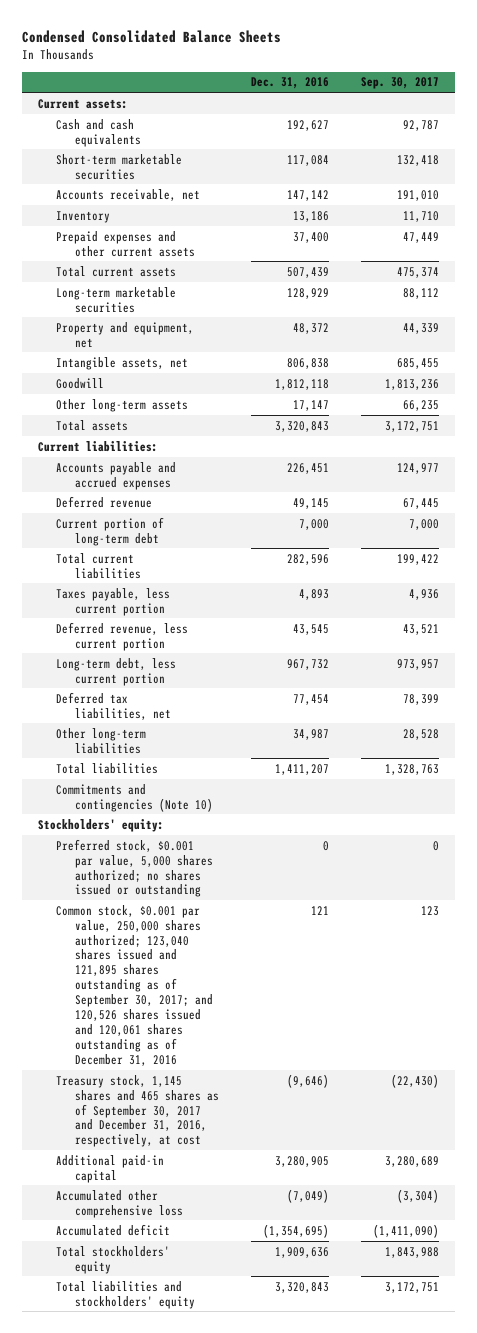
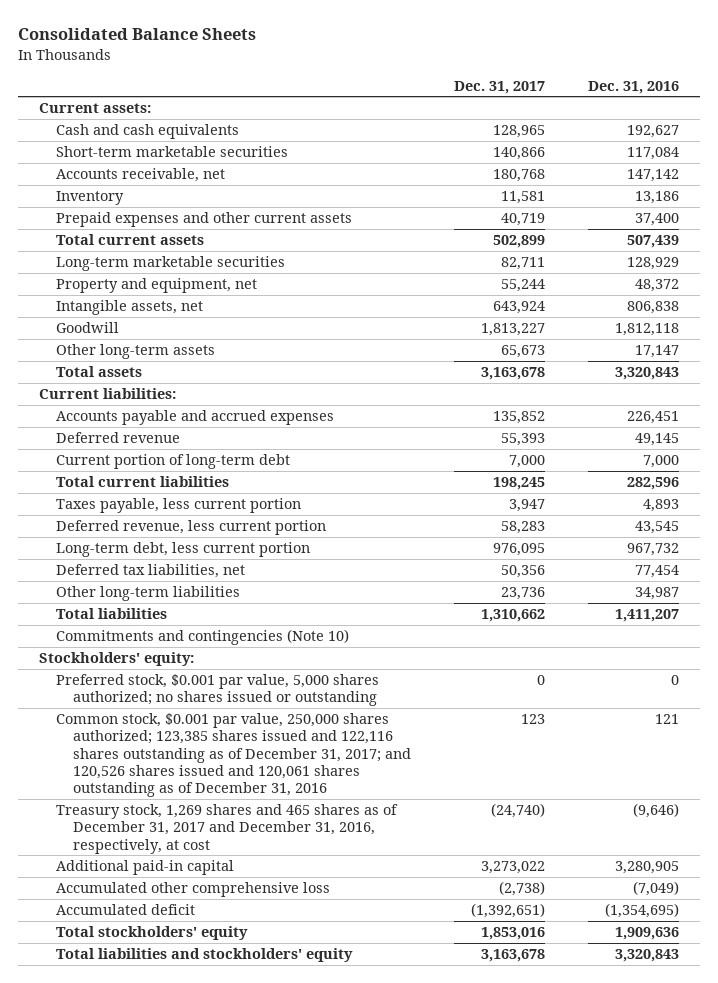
- Condensed Consolidated Balance Sheets
+ Consolidated Balance Sheets
- | Dec. 31, 2016 | Sep. 30, 2017
+ | Dec. 31, 2017 | Dec. 31, 2016
- Common stock, $0.001 par value, 250,000 shares authorized; 123,040 shares issued and 121,895 shares outstanding as of September 30, 2017; and 120,526 shares issued and 120,061 shares outstanding as of December 31, 2016 | 121 | 123
- Treasury stock, 1,145 shares and 465 shares as of September 30, 2017 and December 31, 2016, respectively, at cost | (9,646) | (22,430)
+ Common stock, $0.001 par value, 250,000 shares authorized; 123,385 shares issued and 122,116 shares outstanding as of December 31, 2017; and 120,526 shares issued and 120,061 shares outstanding as of December 31, 2016 | 123 | 121
+ Treasury stock, 1,269 shares and 465 shares as of December 31, 2017 and December 31, 2016, respectively, at cost | (24,740) | (9,646)

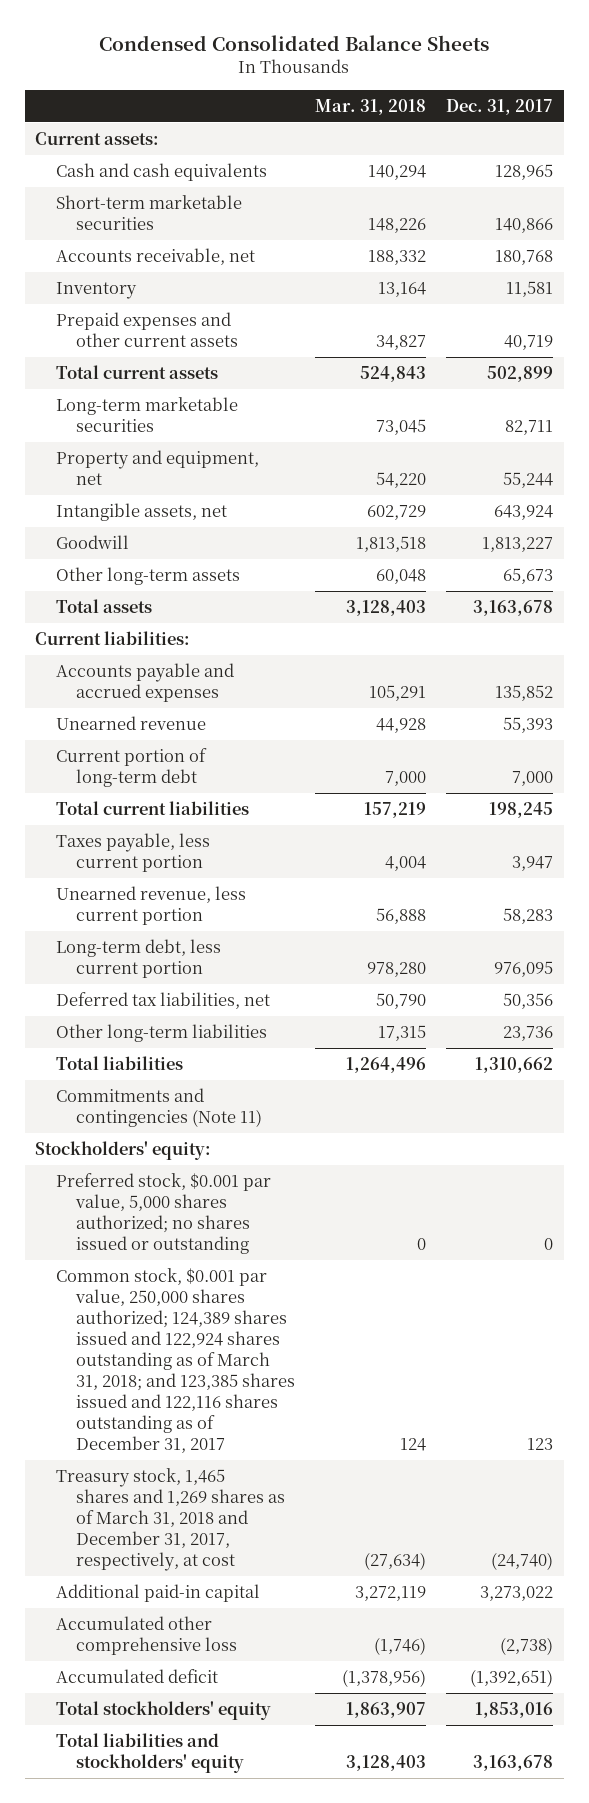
- Consolidated Balance Sheets
+ Condensed Consolidated Balance Sheets
- | Dec. 31, 2017 | Dec. 31, 2016
+ | Mar. 31, 2018 | Dec. 31, 2017
- Deferred revenue | 55,393 | 49,145
+ Unearned revenue | 44,928 | 55,393
- Deferred revenue, less current portion | 58,283 | 43,545
+ Unearned revenue, less current portion | 56,888 | 58,283
- Commitments and contingencies (Note 10)
+ Commitments and contingencies (Note 11)
- Common stock, $0.001 par value, 250,000 shares authorized; 123,385 shares issued and 122,116 shares outstanding as of December 31, 2017; and 120,526 shares issued and 120,061 shares outstanding as of December 31, 2016 | 123 | 121
- Treasury stock, 1,269 shares and 465 shares as of December 31, 2017 and December 31, 2016, respectively, at cost | (24,740) | (9,646)
+ Common stock, $0.001 par value, 250,000 shares authorized; 124,389 shares issued and 122,924 shares outstanding as of March 31, 2018; and 123,385 shares issued and 122,116 shares outstanding as of December 31, 2017 | 124 | 123
+ Treasury stock, 1,465 shares and 1,269 shares as of March 31, 2018 and December 31, 2017, respectively, at cost | (27,634) | (24,740)

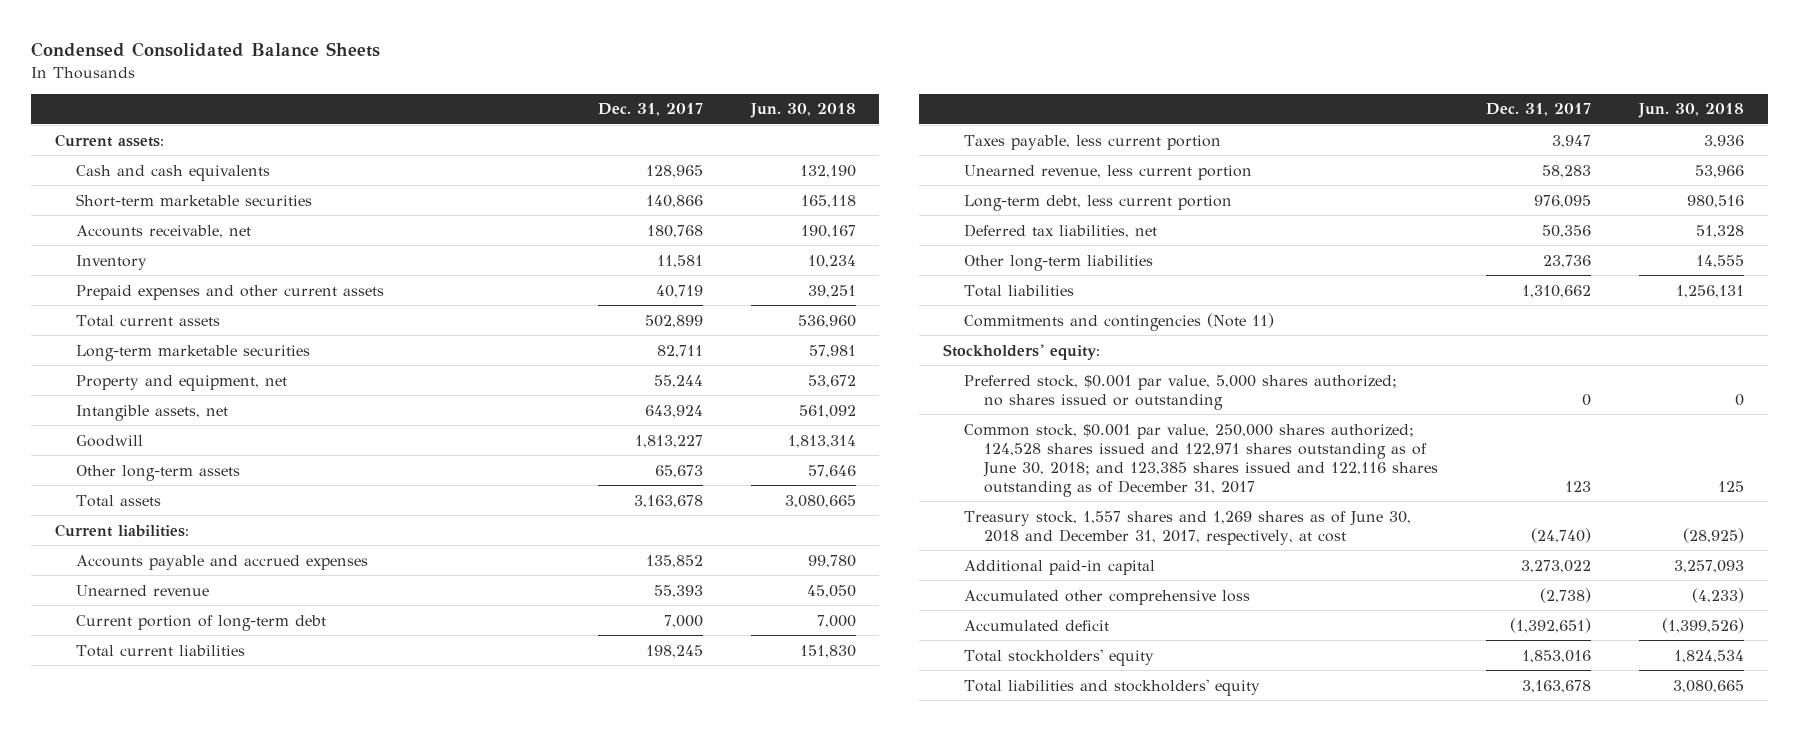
- | Mar. 31, 2018 | Dec. 31, 2017
+ | Dec. 31, 2017 | Jun. 30, 2018
- Common stock, $0.001 par value, 250,000 shares authorized; 124,389 shares issued and 122,924 shares outstanding as of March 31, 2018; and 123,385 shares issued and 122,116 shares outstanding as of December 31, 2017 | 124 | 123
- Treasury stock, 1,465 shares and 1,269 shares as of March 31, 2018 and December 31, 2017, respectively, at cost | (27,634) | (24,740)
+ Common stock, $0.001 par value, 250,000 shares authorized; 124,528 shares issued and 122,971 shares outstanding as of June 30, 2018; and 123,385 shares issued and 122,116 shares outstanding as of December 31, 2017 | 123 | 125
+ Treasury stock, 1,557 shares and 1,269 shares as of June 30, 2018 and December 31, 2017, respectively, at cost | (24,740) | (28,925)

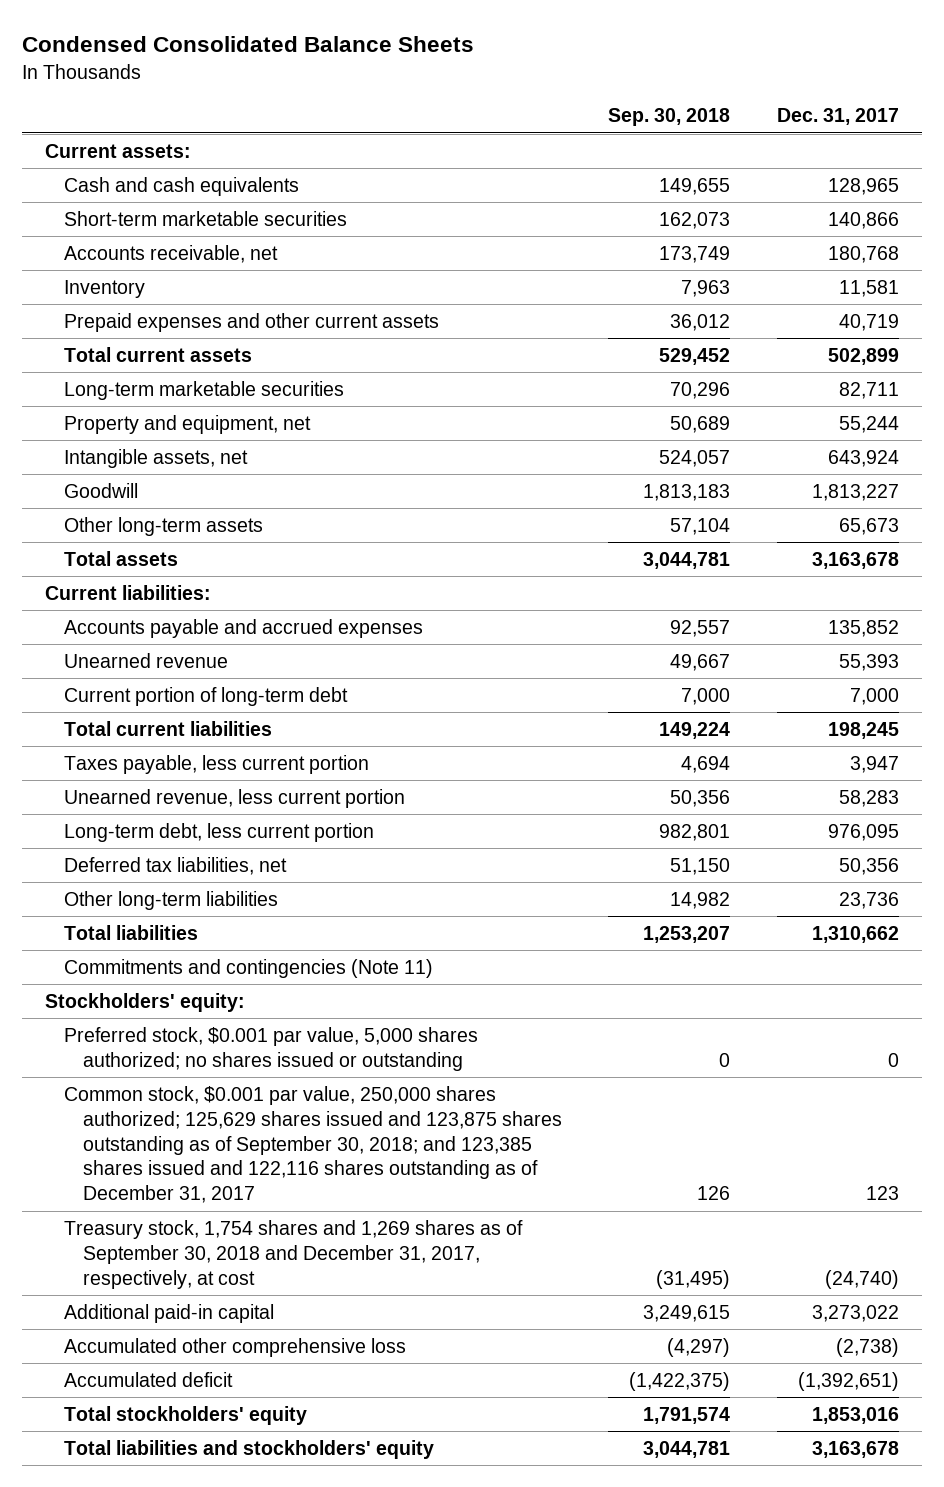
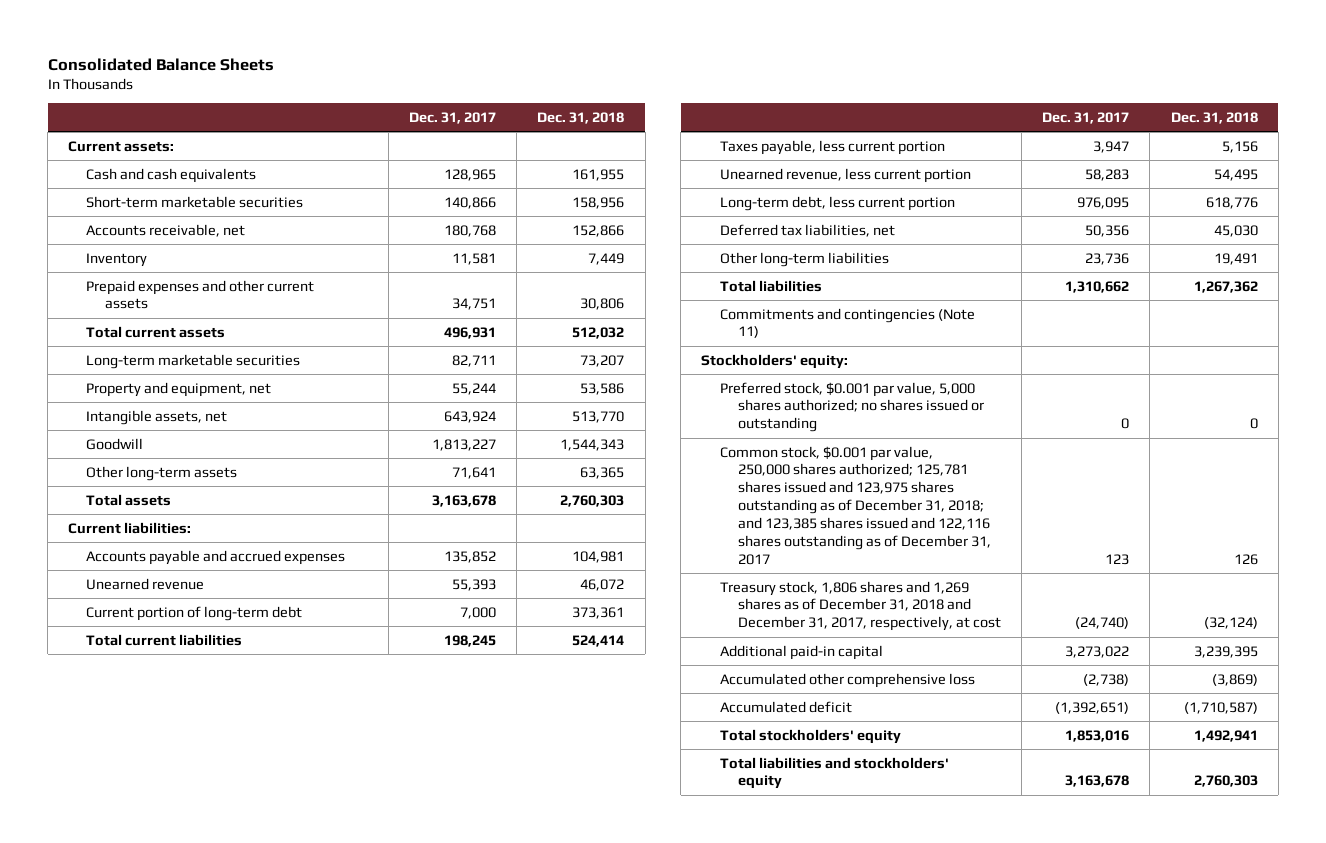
- Condensed Consolidated Balance Sheets
+ Consolidated Balance Sheets
- | Sep. 30, 2018 | Dec. 31, 2017
+ | Dec. 31, 2017 | Dec. 31, 2018
- Prepaid expenses and other current assets | 36,012 | 40,719
- Total current assets | 529,452 | 502,899
+ Prepaid expenses and other current assets | 34,751 | 30,806
+ Total current assets | 496,931 | 512,032
- Other long-term assets | 57,104 | 65,673
+ Other long-term assets | 71,641 | 63,365
- Common stock, $0.001 par value, 250,000 shares authorized; 125,629 shares issued and 123,875 shares outstanding as of September 30, 2018; and 123,385 shares issued and 122,116 shares outstanding as of December 31, 2017 | 126 | 123
- Treasury stock, 1,754 shares and 1,269 shares as of September 30, 2018 and December 31, 2017, respectively, at cost | (31,495) | (24,740)
+ Common stock, $0.001 par value, 250,000 shares authorized; 125,781 shares issued and 123,975 shares outstanding as of December 31, 2018; and 123,385 shares issued and 122,116 shares outstanding as of December 31, 2017 | 123 | 126
+ Treasury stock, 1,806 shares and 1,269 shares as of December 31, 2018 and December 31, 2017, respectively, at cost | (24,740) | (32,124)

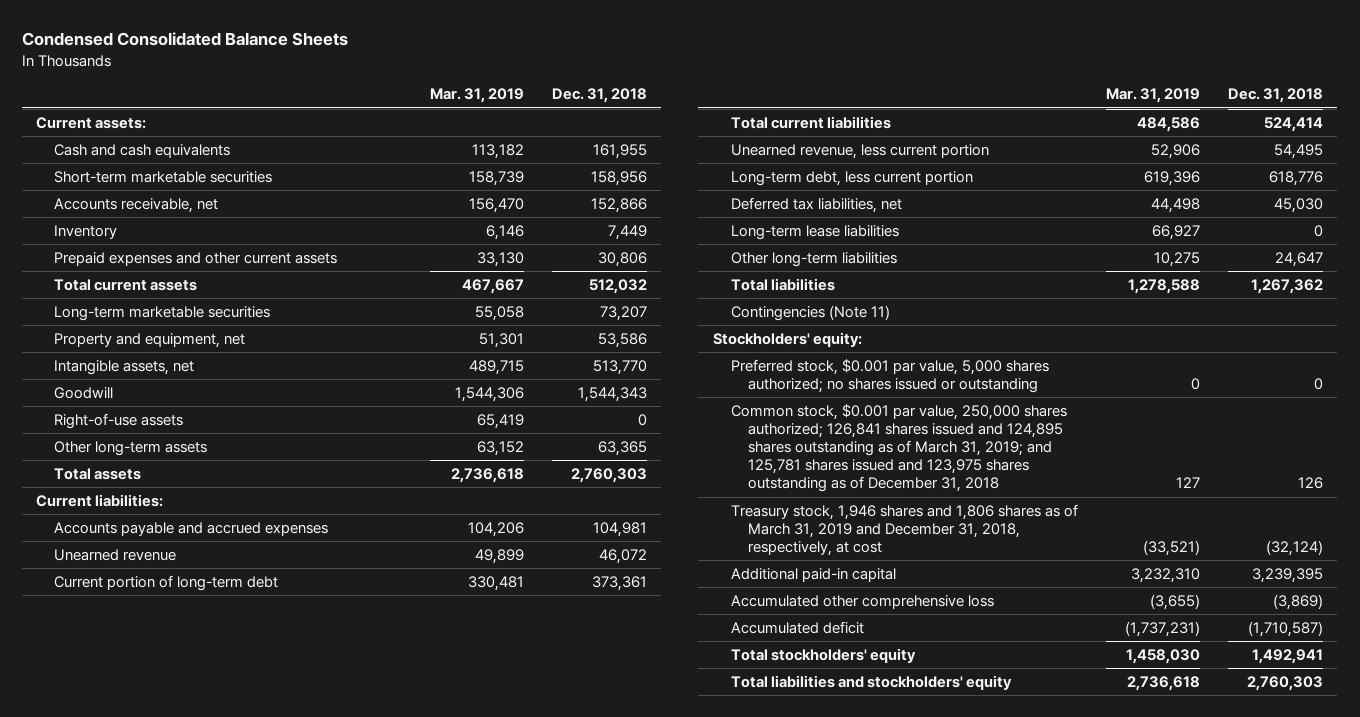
- Consolidated Balance Sheets
+ Condensed Consolidated Balance Sheets
- | Dec. 31, 2017 | Dec. 31, 2018
+ | Mar. 31, 2019 | Dec. 31, 2018
+ Right-of-use assets | 65,419 | 0
- Taxes payable, less current portion | 3,947 | 5,156
- Other long-term liabilities | 23,736 | 19,491
+ Long-term lease liabilities | 66,927 | 0
+ Other long-term liabilities | 10,275 | 24,647
- Commitments and contingencies (Note 11)
+ Contingencies (Note 11)
- Common stock, $0.001 par value, 250,000 shares authorized; 125,781 shares issued and 123,975 shares outstanding as of December 31, 2018; and 123,385 shares issued and 122,116 shares outstanding as of December 31, 2017 | 123 | 126
- Treasury stock, 1,806 shares and 1,269 shares as of December 31, 2018 and December 31, 2017, respectively, at cost | (24,740) | (32,124)
+ Common stock, $0.001 par value, 250,000 shares authorized; 126,841 shares issued and 124,895 shares outstanding as of March 31, 2019; and 125,781 shares issued and 123,975 shares outstanding as of December 31, 2018 | 127 | 126
+ Treasury stock, 1,946 shares and 1,806 shares as of March 31, 2019 and December 31, 2018, respectively, at cost | (33,521) | (32,124)

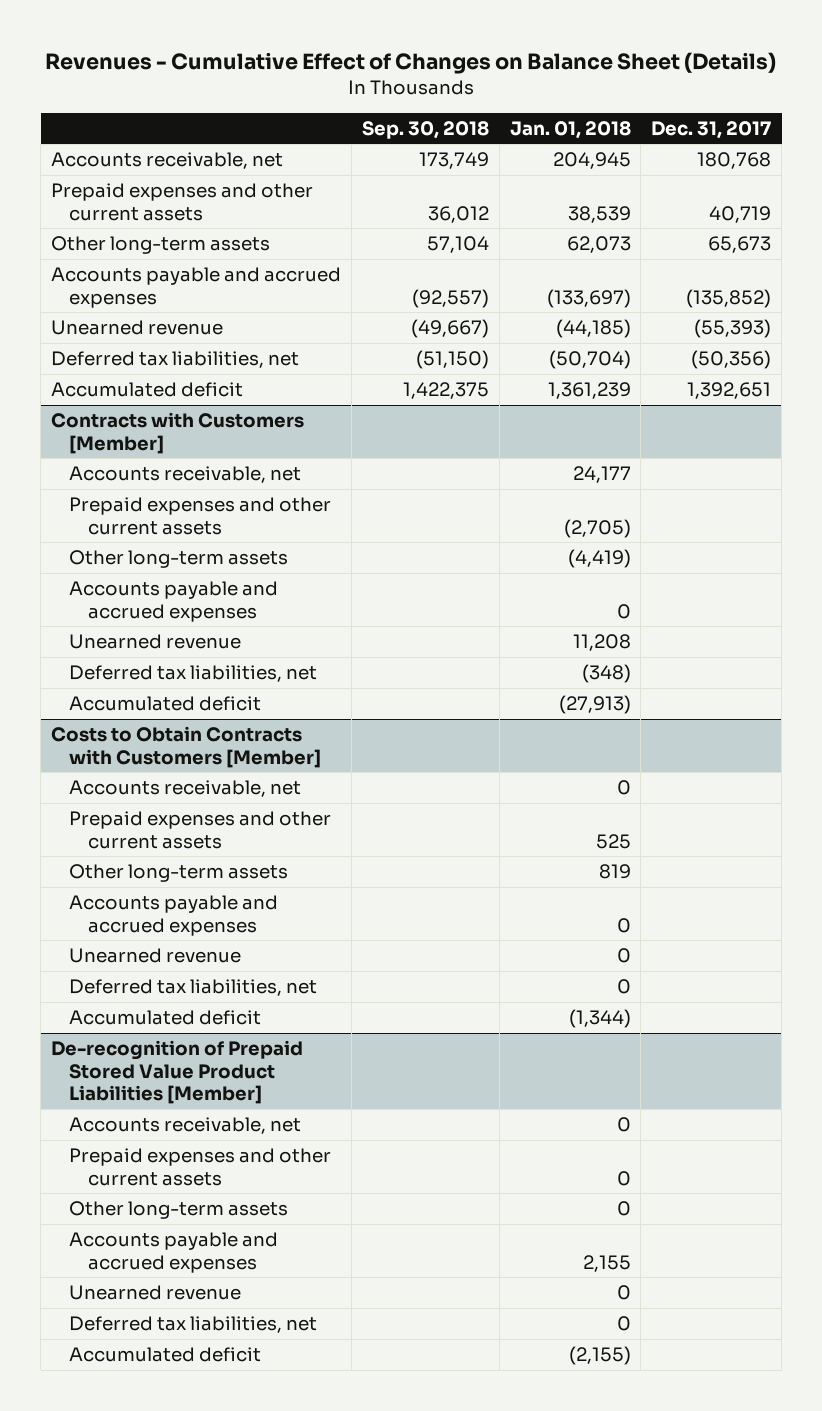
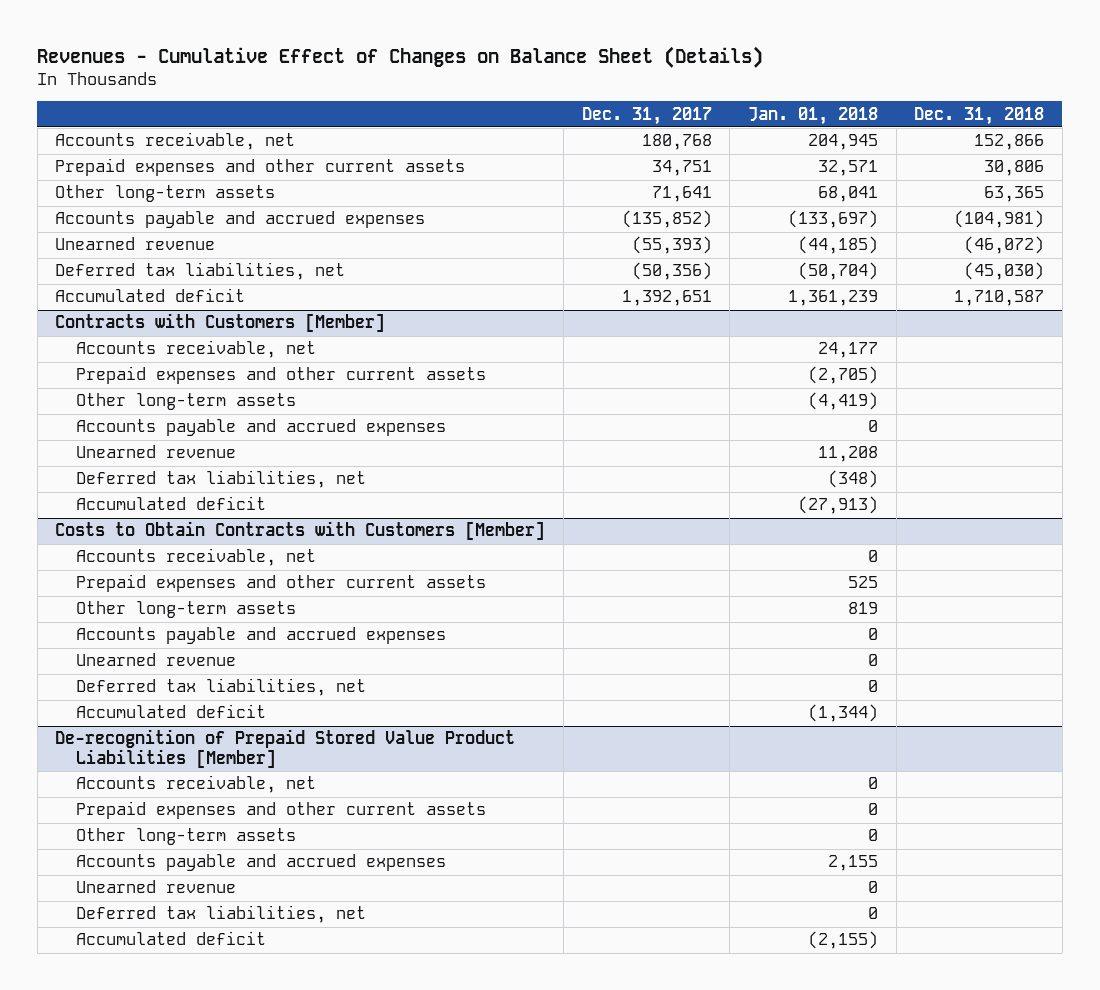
- | Sep. 30, 2018 | Jan. 01, 2018 | Dec. 31, 2017
+ | Dec. 31, 2017 | Jan. 01, 2018 | Dec. 31, 2018
- Prepaid expenses and other current assets | 36,012 | 38,539 | 40,719
- Other long-term assets | 57,104 | 62,073 | 65,673
+ Prepaid expenses and other current assets | 34,751 | 32,571 | 30,806
+ Other long-term assets | 71,641 | 68,041 | 63,365

